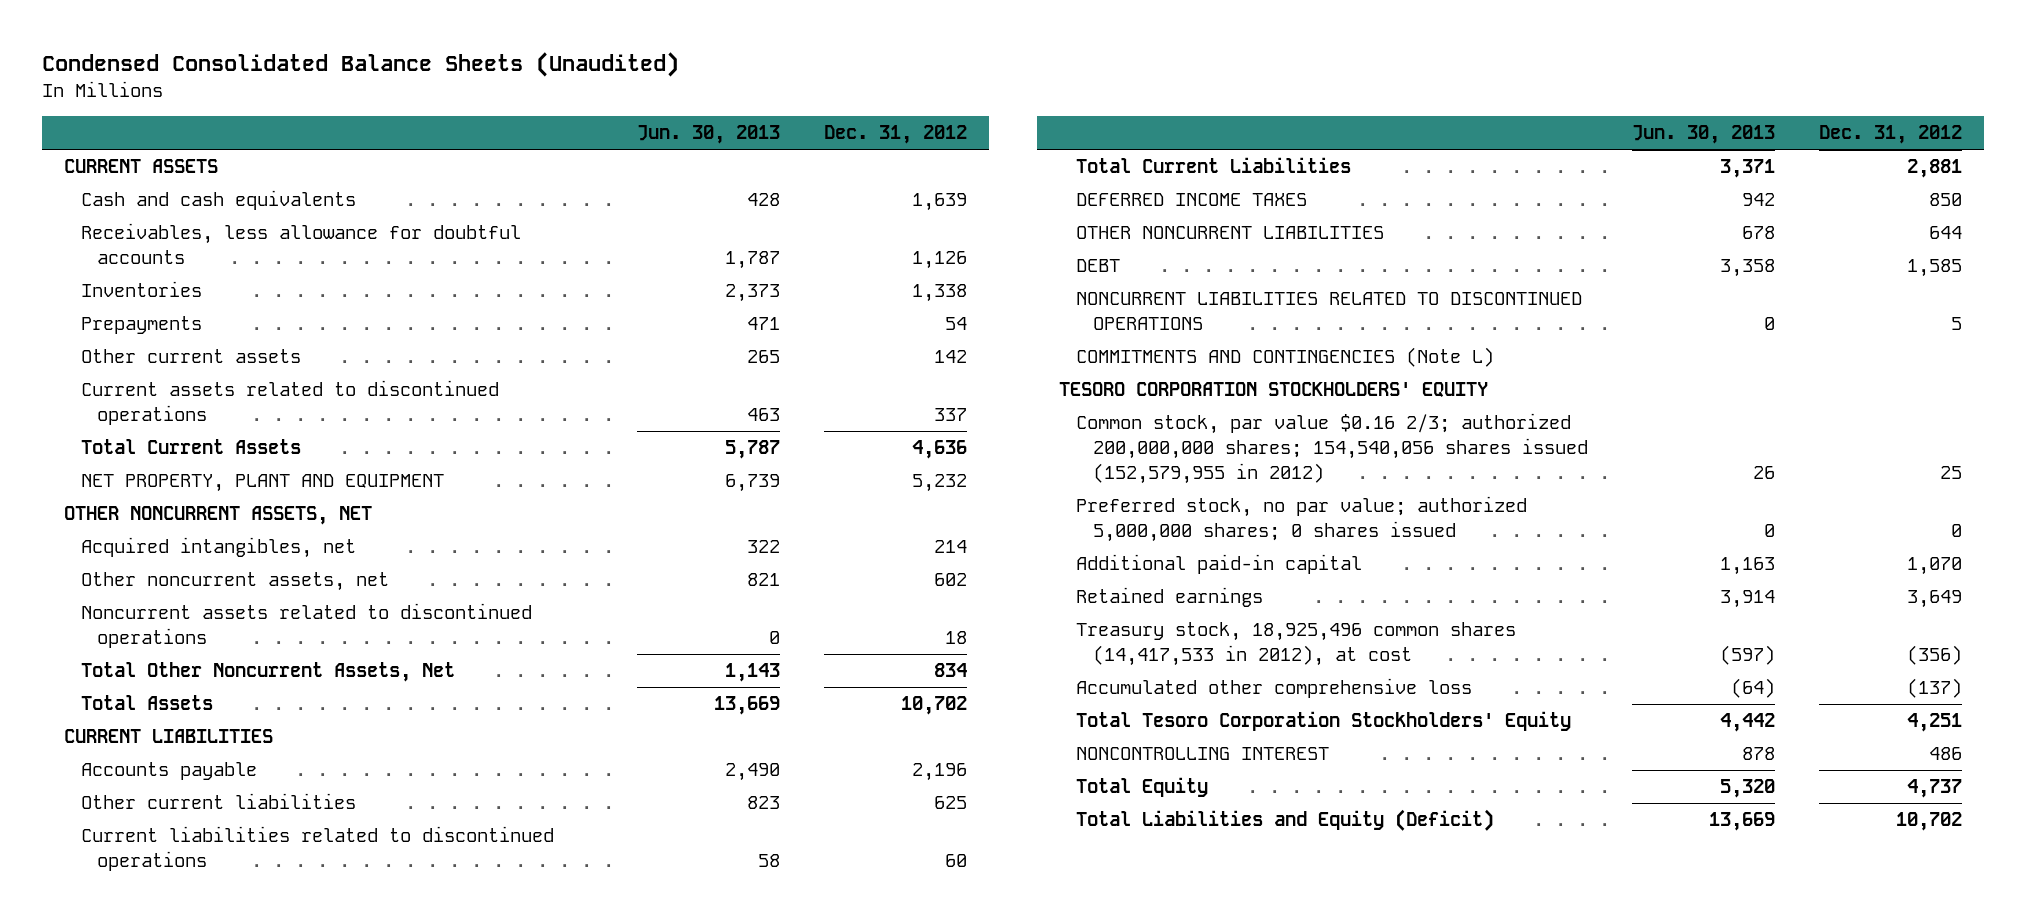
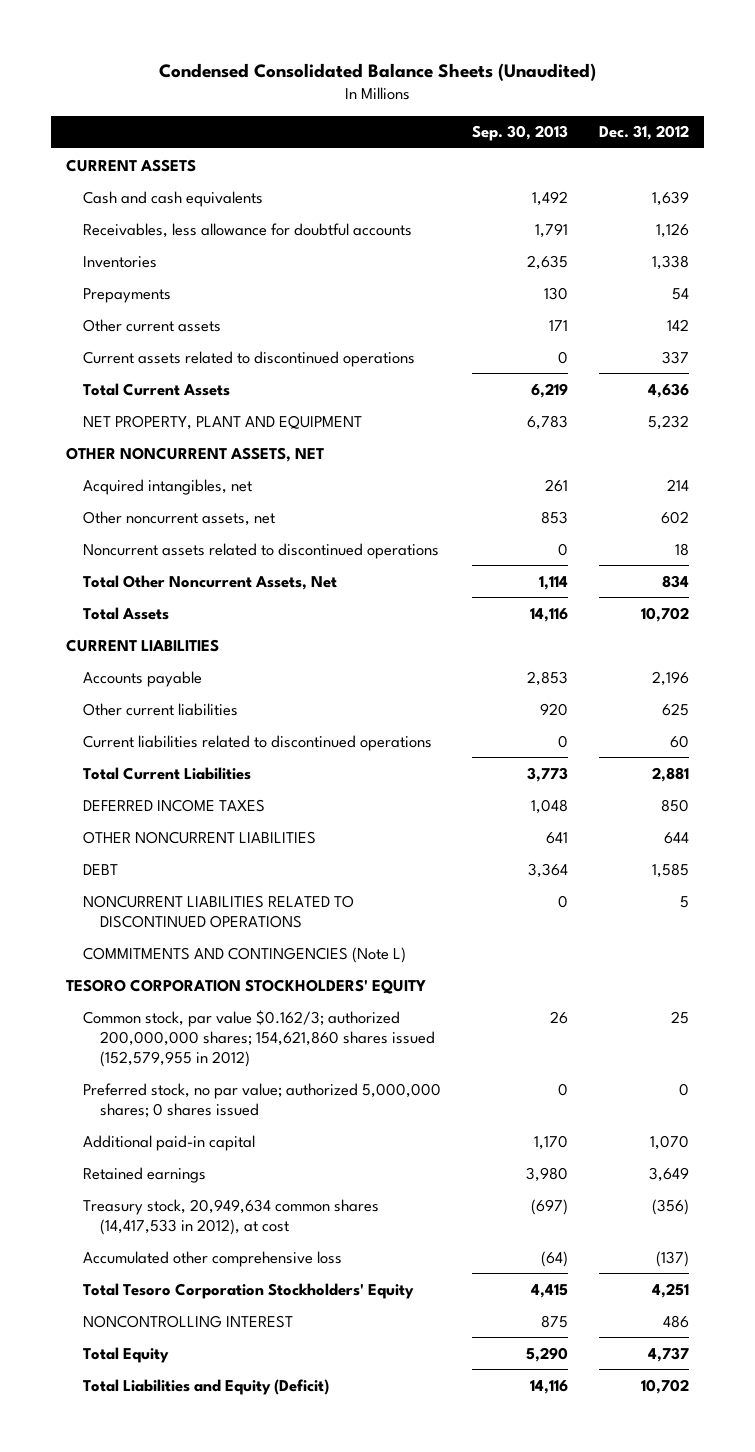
- | Jun. 30, 2013 | Dec. 31, 2012
+ | Sep. 30, 2013 | Dec. 31, 2012
- Common stock, par value $0.16 2/3; authorized 200,000,000 shares; 154,540,056 shares issued (152,579,955 in 2012) | 26 | 25
+ Common stock, par value $0.162/3; authorized 200,000,000 shares; 154,621,860 shares issued (152,579,955 in 2012) | 26 | 25
- Treasury stock, 18,925,496 common shares (14,417,533 in 2012), at cost | (597) | (356)
+ Treasury stock, 20,949,634 common shares (14,417,533 in 2012), at cost | (697) | (356)

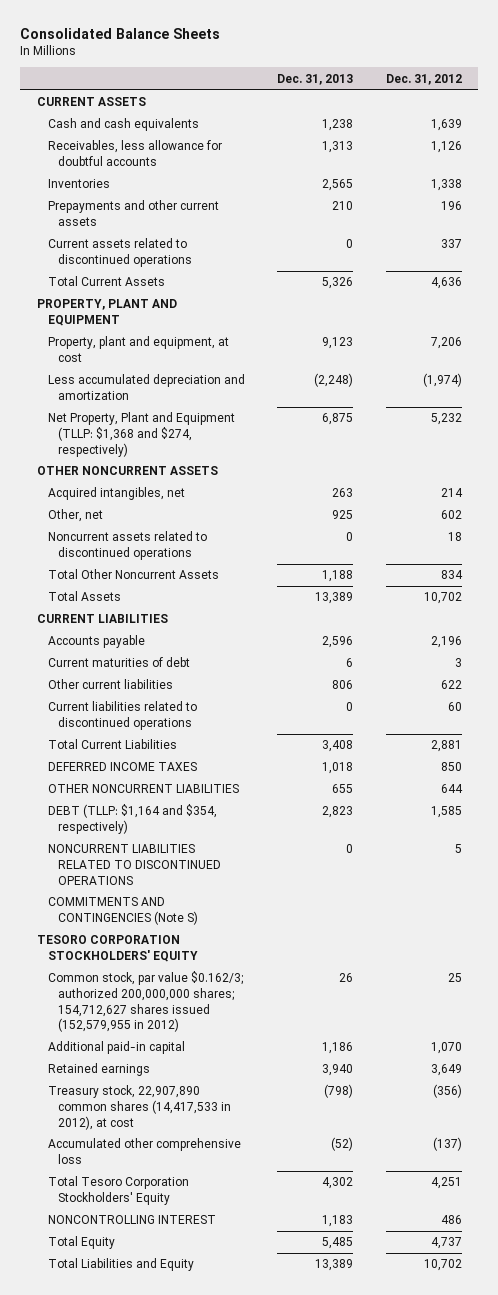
- Condensed Consolidated Balance Sheets (Unaudited)
+ Consolidated Balance Sheets
- | Sep. 30, 2013 | Dec. 31, 2012
+ | Dec. 31, 2013 | Dec. 31, 2012
- Prepayments | 130 | 54
- Other current assets | 171 | 142
+ Prepayments and other current assets | 210 | 196
- NET PROPERTY, PLANT AND EQUIPMENT | 6,783 | 5,232
- OTHER NONCURRENT ASSETS, NET
+ PROPERTY, PLANT AND EQUIPMENT
+ Property, plant and equipment, at cost | 9,123 | 7,206
+ Less accumulated depreciation and amortization | (2,248) | (1,974)
+ Net Property, Plant and Equipment (TLLP: $1,368 and $274, respectively) | 6,875 | 5,232
+ OTHER NONCURRENT ASSETS
- Other noncurrent assets, net | 853 | 602
+ Other, net | 925 | 602
- Total Other Noncurrent Assets, Net | 1,114 | 834
+ Total Other Noncurrent Assets | 1,188 | 834
- Other current liabilities | 920 | 625
+ Current maturities of debt | 6 | 3
+ Other current liabilities | 806 | 622
- DEBT | 3,364 | 1,585
+ DEBT (TLLP: $1,164 and $354, respectively) | 2,823 | 1,585
- COMMITMENTS AND CONTINGENCIES (Note L)
+ COMMITMENTS AND CONTINGENCIES (Note S)
- Common stock, par value $0.162/3; authorized 200,000,000 shares; 154,621,860 shares issued (152,579,955 in 2012) | 26 | 25
- Preferred stock, no par value; authorized 5,000,000 shares; 0 shares issued | 0 | 0
+ Common stock, par value $0.162/3; authorized 200,000,000 shares; 154,712,627 shares issued (152,579,955 in 2012) | 26 | 25
- Treasury stock, 20,949,634 common shares (14,417,533 in 2012), at cost | (697) | (356)
+ Treasury stock, 22,907,890 common shares (14,417,533 in 2012), at cost | (798) | (356)
- Total Liabilities and Equity (Deficit) | 14,116 | 10,702
+ Total Liabilities and Equity | 13,389 | 10,702

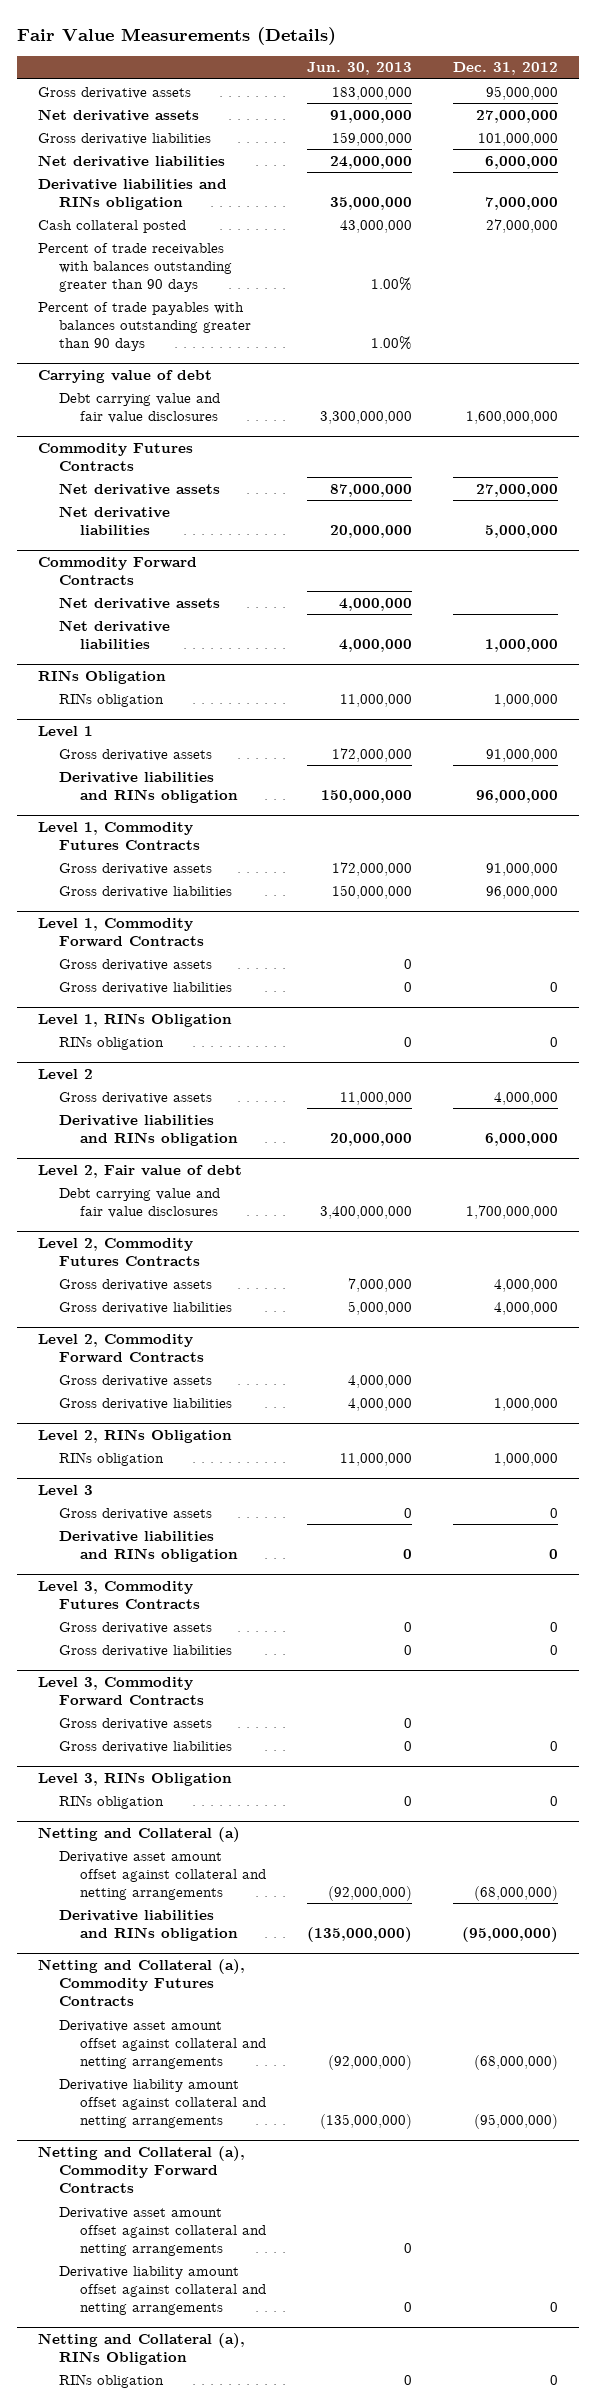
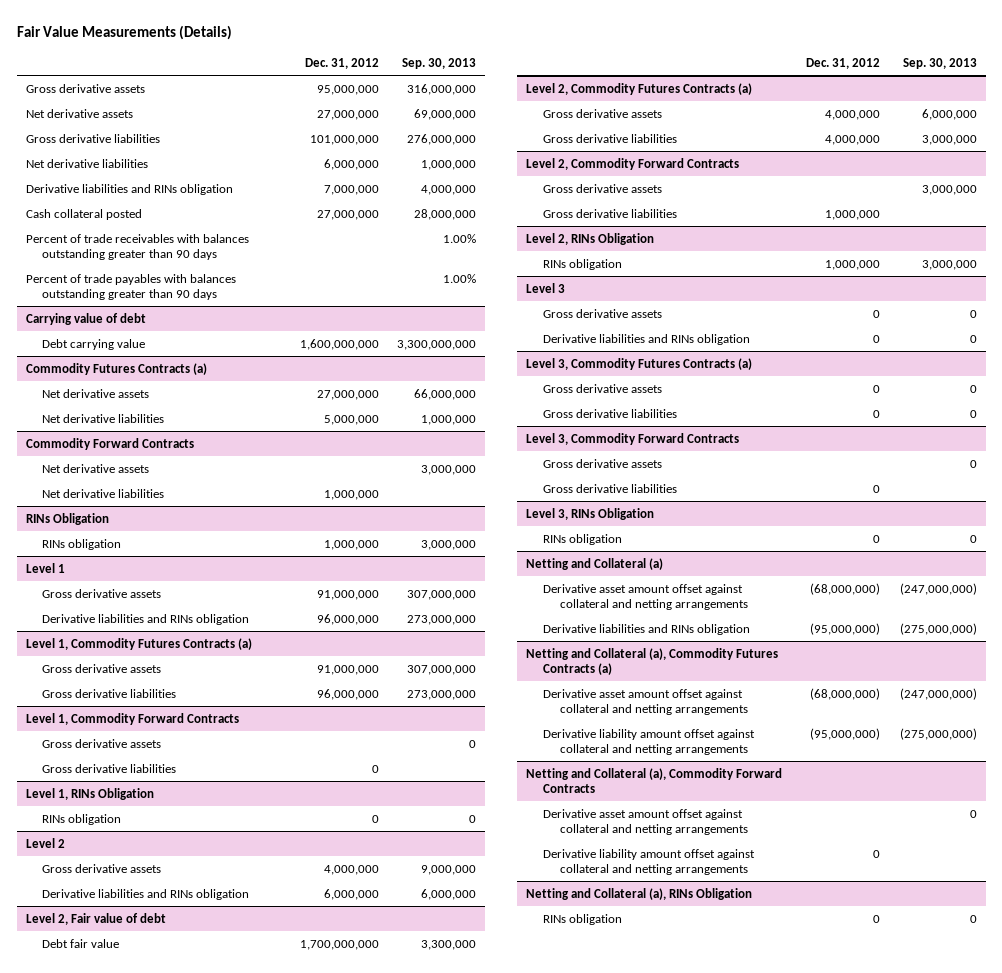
- | Jun. 30, 2013 | Dec. 31, 2012
+ | Dec. 31, 2012 | Sep. 30, 2013
@ Carrying value of debt
- Debt carrying value and fair value disclosures | 3,300,000,000 | 1,600,000,000
- Commodity Futures Contracts
@ Carrying value of debt
+ Debt carrying value | 1,600,000,000 | 3,300,000,000
+ Commodity Futures Contracts (a)
- Level 1, Commodity Futures Contracts
+ Level 1, Commodity Futures Contracts (a)
@ Level 2, Fair value of debt
- Debt carrying value and fair value disclosures | 3,400,000,000 | 1,700,000,000
- Level 2, Commodity Futures Contracts
@ Level 2, Fair value of debt
+ Debt fair value | 1,700,000,000 | 3,300,000
+ Level 2, Commodity Futures Contracts (a)
- Level 3, Commodity Futures Contracts
+ Level 3, Commodity Futures Contracts (a)
- Netting and Collateral (a), Commodity Futures Contracts
+ Netting and Collateral (a), Commodity Futures Contracts (a)

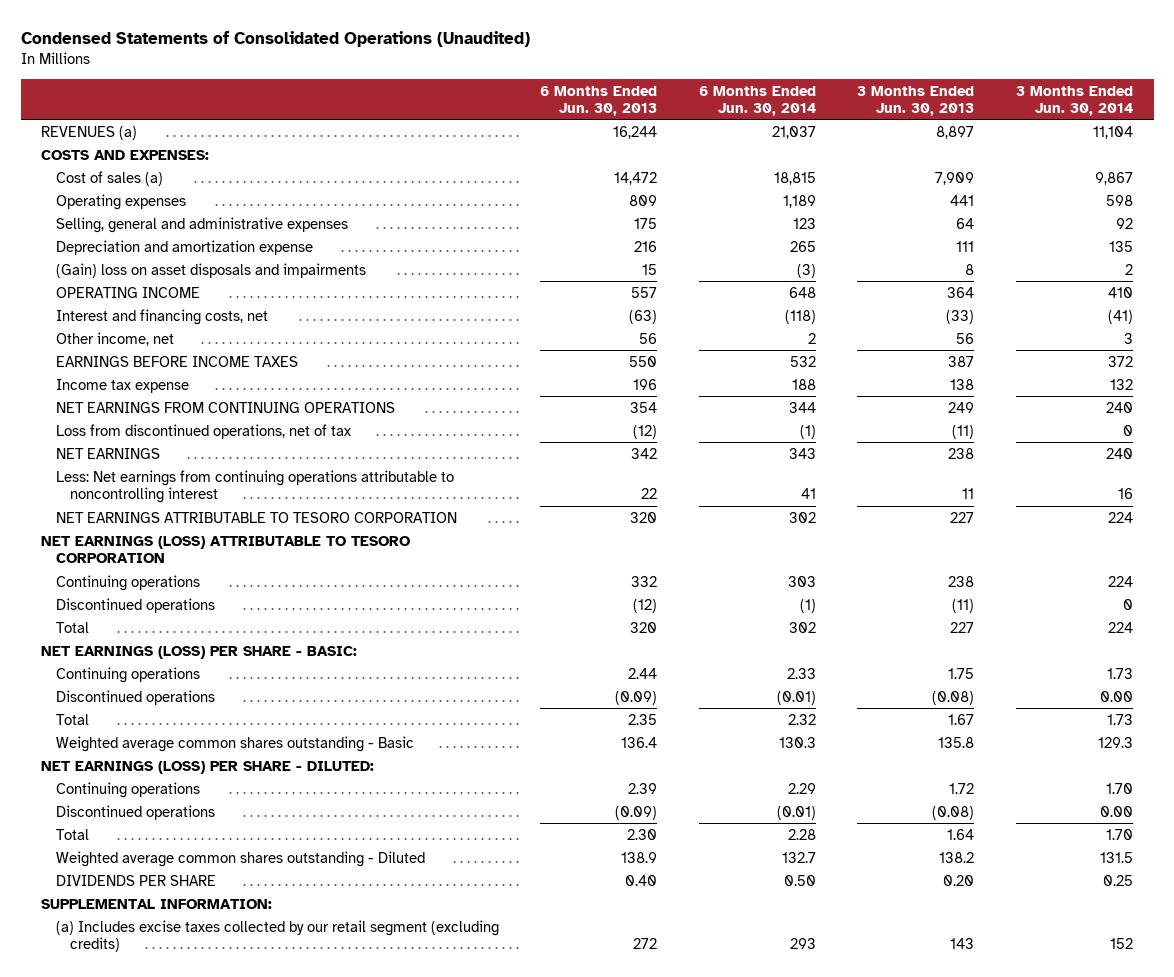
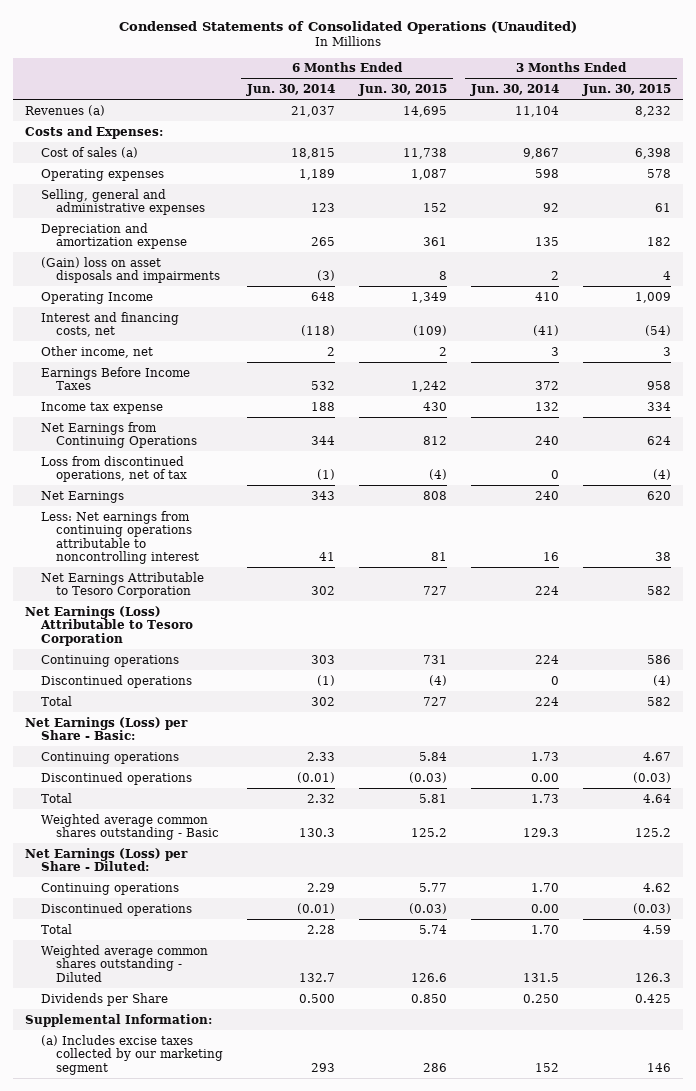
- | 6 Months Ended Jun. 30, 2013 | 6 Months Ended Jun. 30, 2014 | 3 Months Ended Jun. 30, 2013 | 3 Months Ended Jun. 30, 2014
+ | 6 Months Ended Jun. 30, 2014 | 6 Months Ended Jun. 30, 2015 | 3 Months Ended Jun. 30, 2014 | 3 Months Ended Jun. 30, 2015
- REVENUES (a) | 16,244 | 21,037 | 8,897 | 11,104
- COSTS AND EXPENSES:
+ Revenues (a) | 21,037 | 14,695 | 11,104 | 8,232
+ Costs and Expenses:
- OPERATING INCOME | 557 | 648 | 364 | 410
+ Operating Income | 648 | 1,349 | 410 | 1,009
- EARNINGS BEFORE INCOME TAXES | 550 | 532 | 387 | 372
+ Earnings Before Income Taxes | 532 | 1,242 | 372 | 958
- NET EARNINGS FROM CONTINUING OPERATIONS | 354 | 344 | 249 | 240
+ Net Earnings from Continuing Operations | 344 | 812 | 240 | 624
- NET EARNINGS | 342 | 343 | 238 | 240
+ Net Earnings | 343 | 808 | 240 | 620
- NET EARNINGS ATTRIBUTABLE TO TESORO CORPORATION | 320 | 302 | 227 | 224
- NET EARNINGS (LOSS) ATTRIBUTABLE TO TESORO CORPORATION
+ Net Earnings Attributable to Tesoro Corporation | 302 | 727 | 224 | 582
+ Net Earnings (Loss) Attributable to Tesoro Corporation
- NET EARNINGS (LOSS) PER SHARE - BASIC:
+ Net Earnings (Loss) per Share - Basic:
- NET EARNINGS (LOSS) PER SHARE - DILUTED:
+ Net Earnings (Loss) per Share - Diluted:
- DIVIDENDS PER SHARE | 0.40 | 0.50 | 0.20 | 0.25
- SUPPLEMENTAL INFORMATION:
- (a) Includes excise taxes collected by our retail segment (excluding credits) | 272 | 293 | 143 | 152
+ Dividends per Share | 0.500 | 0.850 | 0.250 | 0.425
+ Supplemental Information:
+ (a) Includes excise taxes collected by our marketing segment | 293 | 286 | 152 | 146

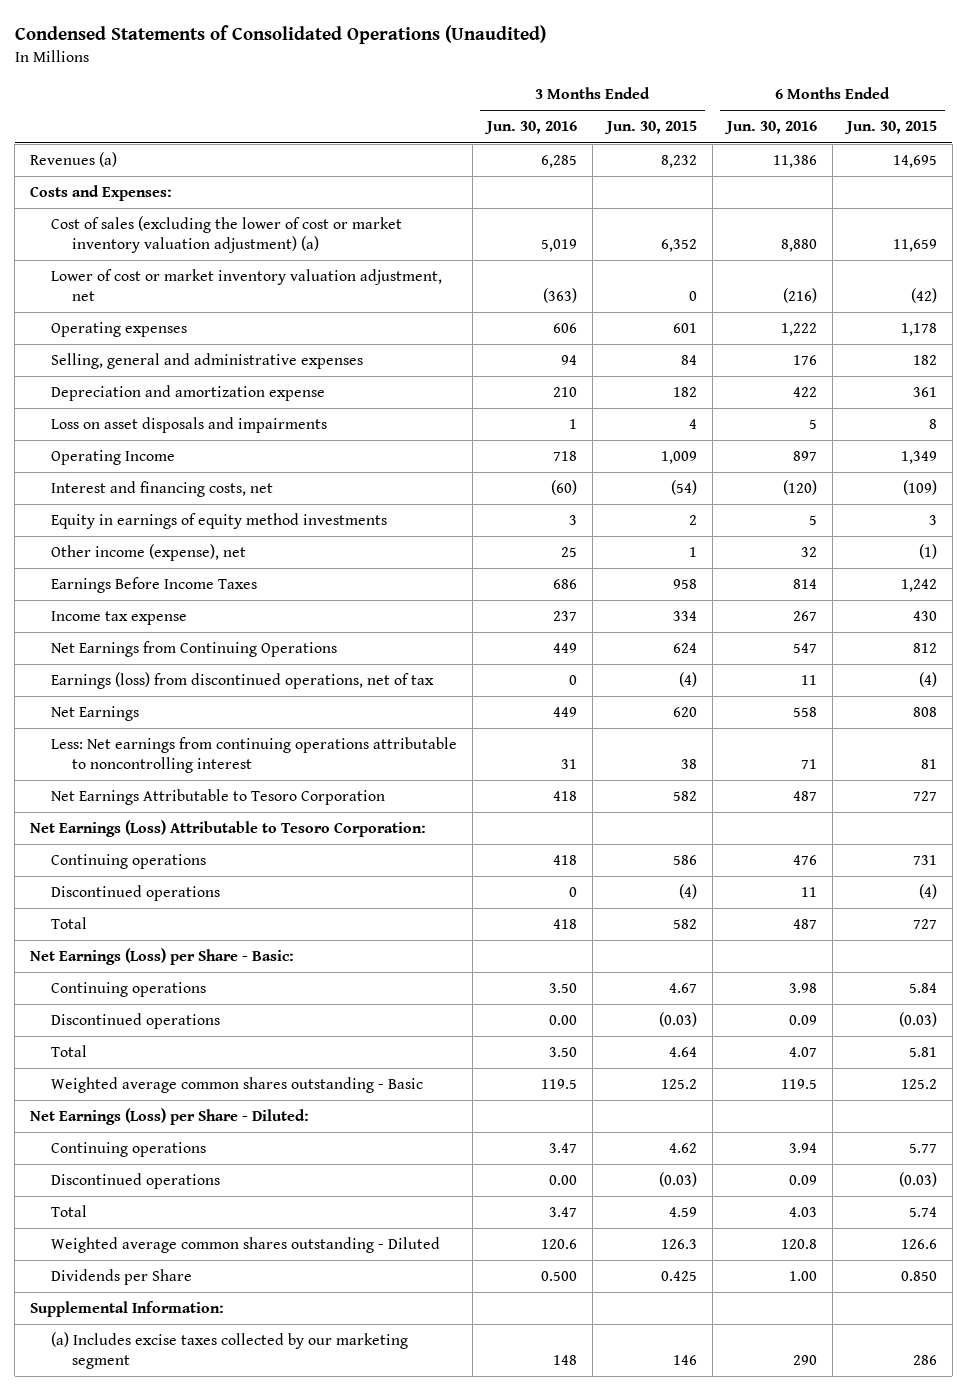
- | 6 Months Ended Jun. 30, 2014 | 6 Months Ended Jun. 30, 2015 | 3 Months Ended Jun. 30, 2014 | 3 Months Ended Jun. 30, 2015
+ | 3 Months Ended Jun. 30, 2016 | 3 Months Ended Jun. 30, 2015 | 6 Months Ended Jun. 30, 2016 | 6 Months Ended Jun. 30, 2015
- Cost of sales (a) | 18,815 | 11,738 | 9,867 | 6,398
- Operating expenses | 1,189 | 1,087 | 598 | 578
- Selling, general and administrative expenses | 123 | 152 | 92 | 61
+ Cost of sales (excluding the lower of cost or market inventory valuation adjustment) (a) | 5,019 | 6,352 | 8,880 | 11,659
+ Lower of cost or market inventory valuation adjustment, net | (363) | 0 | (216) | (42)
+ Operating expenses | 606 | 601 | 1,222 | 1,178
+ Selling, general and administrative expenses | 94 | 84 | 176 | 182
- (Gain) loss on asset disposals and impairments | (3) | 8 | 2 | 4
+ Loss on asset disposals and impairments | 1 | 4 | 5 | 8
- Other income, net | 2 | 2 | 3 | 3
+ Equity in earnings of equity method investments | 3 | 2 | 5 | 3
+ Other income (expense), net | 25 | 1 | 32 | (1)
- Loss from discontinued operations, net of tax | (1) | (4) | 0 | (4)
+ Earnings (loss) from discontinued operations, net of tax | 0 | (4) | 11 | (4)
- Net Earnings (Loss) Attributable to Tesoro Corporation
+ Net Earnings (Loss) Attributable to Tesoro Corporation:

